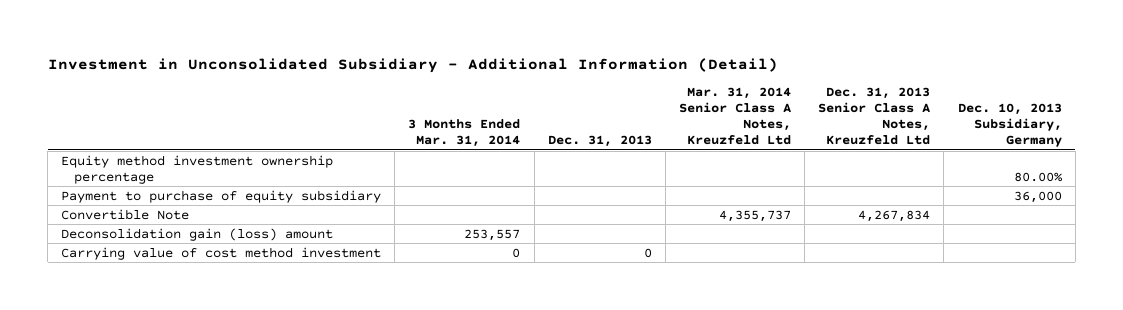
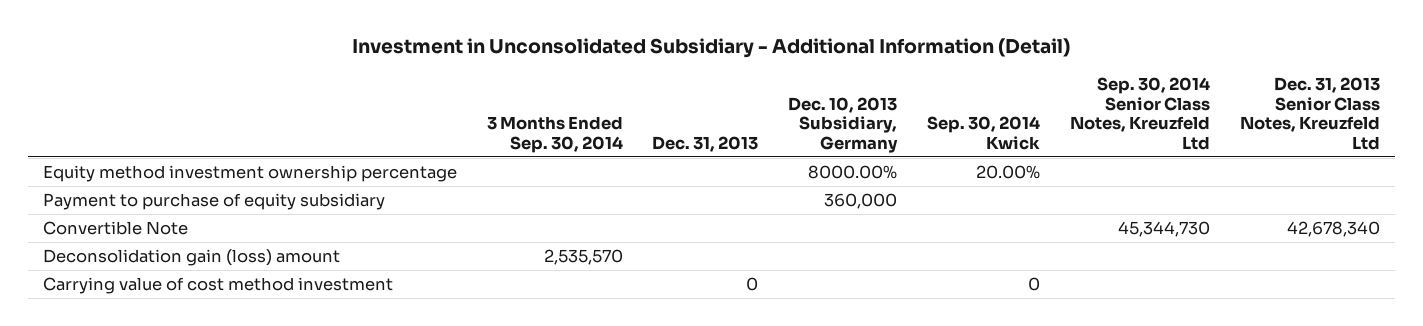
- | 3 Months Ended Mar. 31, 2014 | Dec. 31, 2013 | Mar. 31, 2014 Senior Class A Notes, Kreuzfeld Ltd | Dec. 31, 2013 Senior Class A Notes, Kreuzfeld Ltd | Dec. 10, 2013 Subsidiary, Germany
+ | 3 Months Ended Sep. 30, 2014 | Dec. 31, 2013 | Dec. 10, 2013 Subsidiary, Germany | Sep. 30, 2014 Kwick | Sep. 30, 2014 Senior Class Notes, Kreuzfeld Ltd | Dec. 31, 2013 Senior Class Notes, Kreuzfeld Ltd
- Equity method investment ownership percentage | | | | | 80.00%
- Payment to purchase of equity subsidiary | | | | | 36,000
+ Equity method investment ownership percentage | | | 8000.00% | 20.00% | |
+ Payment to purchase of equity subsidiary | | | 360,000 | | |

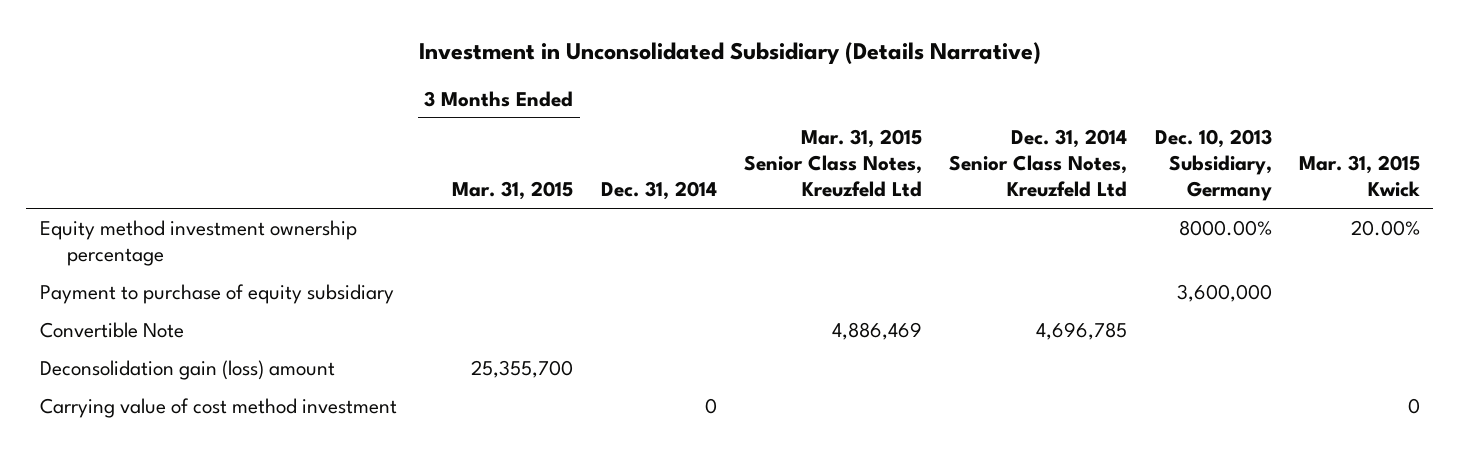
- Investment in Unconsolidated Subsidiary - Additional Information (Detail)
+ Investment in Unconsolidated Subsidiary (Details Narrative)
- | 3 Months Ended Sep. 30, 2014 | Dec. 31, 2013 | Dec. 10, 2013 Subsidiary, Germany | Sep. 30, 2014 Kwick | Sep. 30, 2014 Senior Class Notes, Kreuzfeld Ltd | Dec. 31, 2013 Senior Class Notes, Kreuzfeld Ltd
+ | 3 Months Ended Mar. 31, 2015 | Dec. 31, 2014 | Mar. 31, 2015 Senior Class Notes, Kreuzfeld Ltd | Dec. 31, 2014 Senior Class Notes, Kreuzfeld Ltd | Dec. 10, 2013 Subsidiary, Germany | Mar. 31, 2015 Kwick
- Payment to purchase of equity subsidiary | | | 360,000 | | |
+ Payment to purchase of equity subsidiary | | | | | 3,600,000 |

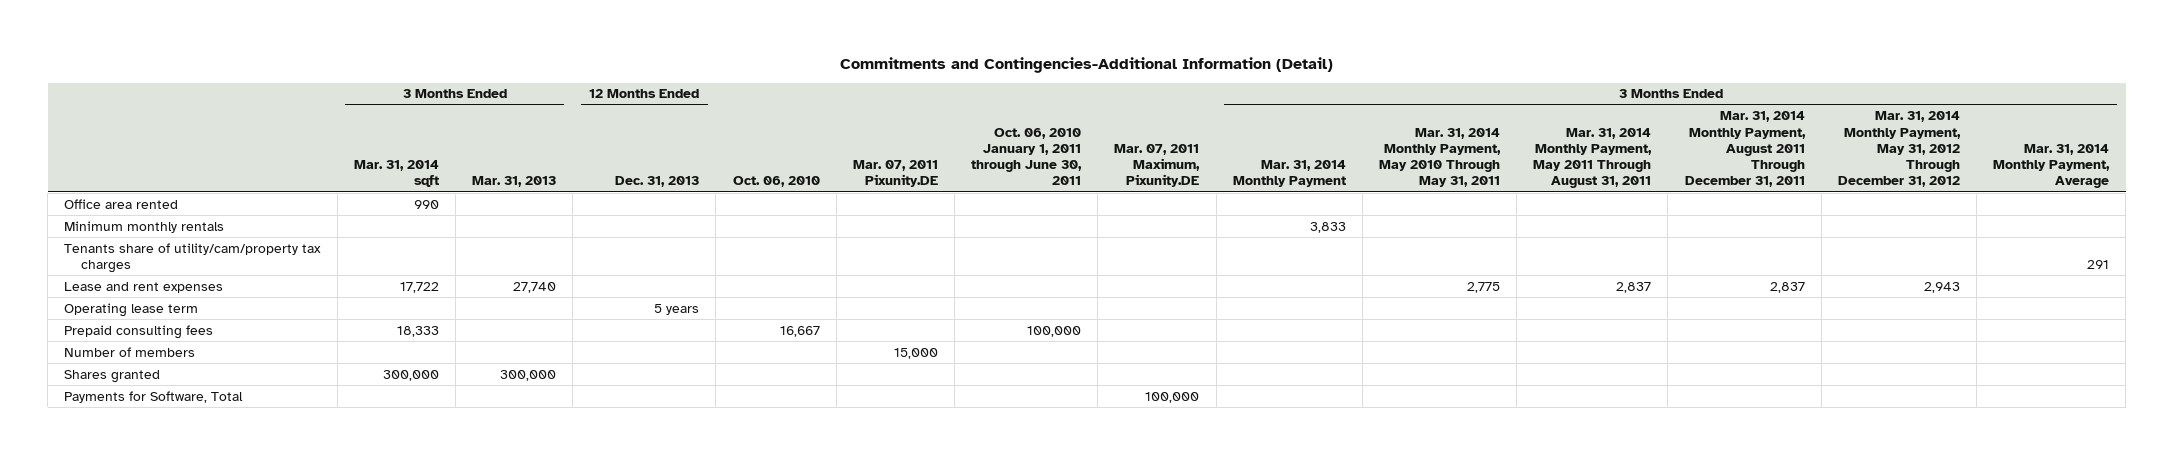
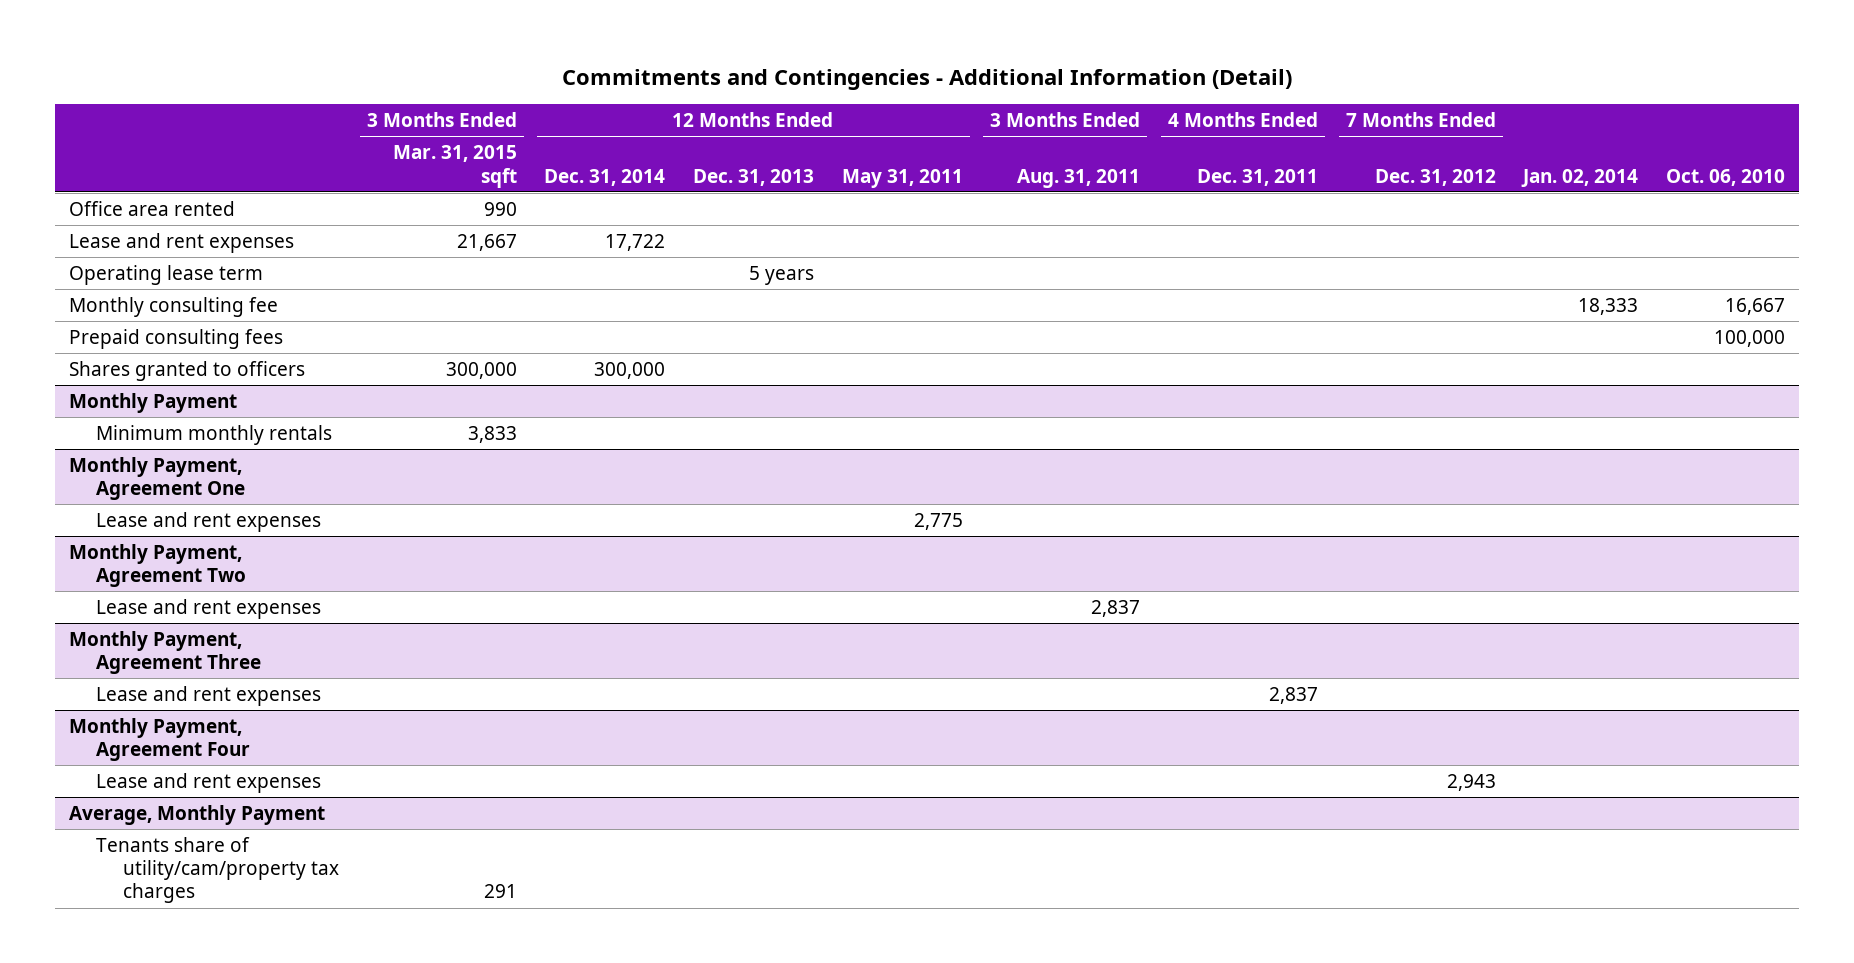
- Commitments and Contingencies-Additional Information (Detail)
+ Commitments and Contingencies - Additional Information (Detail)
- | 3 Months Ended Mar. 31, 2014 sqft | 3 Months Ended Mar. 31, 2013 | 12 Months Ended Dec. 31, 2013 | Oct. 06, 2010 | Mar. 07, 2011 Pixunity.DE | Oct. 06, 2010 January 1, 2011 through June 30, 2011 | Mar. 07, 2011 Maximum, Pixunity.DE | 3 Months Ended Mar. 31, 2014 Monthly Payment | 3 Months Ended Mar. 31, 2014 Monthly Payment, May 2010 Through May 31, 2011 | 3 Months Ended Mar. 31, 2014 Monthly Payment, May 2011 Through August 31, 2011 | 3 Months Ended Mar. 31, 2014 Monthly Payment, August 2011 Through December 31, 2011 | 3 Months Ended Mar. 31, 2014 Monthly Payment, May 31, 2012 Through December 31, 2012 | 3 Months Ended Mar. 31, 2014 Monthly Payment, Average
+ | 3 Months Ended Mar. 31, 2015 sqft | 12 Months Ended Dec. 31, 2014 | 12 Months Ended Dec. 31, 2013 | 12 Months Ended May 31, 2011 | 3 Months Ended Aug. 31, 2011 | 4 Months Ended Dec. 31, 2011 | 7 Months Ended Dec. 31, 2012 | Jan. 02, 2014 | Oct. 06, 2010
- Minimum monthly rentals | | | | | | | | 3,833 | | | | |
- Tenants share of utility/cam/property tax charges | | | | | | | | | | | | | 291
- Prepaid consulting fees | 18,333 | | | 16,667 | | 100,000 | | | | | | |
- Number of members | | | | | 15,000 | | | | | | | |
- Shares granted | 300,000 | 300,000 | | | | | | | | | | |
- Payments for Software, Total | | | | | | | 100,000 | | | | | |
+ Monthly consulting fee | | | | | | | | 18,333 | 16,667
+ Prepaid consulting fees | | | | | | | | | 100,000
+ Shares granted to officers | 300,000 | 300,000 | | | | | | |
+ Monthly Payment
+ Minimum monthly rentals | 3,833 | | | | | | | |
+ Monthly Payment, Agreement One
+ Lease and rent expenses | | | | 2,775 | | | | |
+ Monthly Payment, Agreement Two
+ Lease and rent expenses | | | | | 2,837 | | | |
+ Monthly Payment, Agreement Three
+ Lease and rent expenses | | | | | | 2,837 | | |
+ Monthly Payment, Agreement Four
+ Lease and rent expenses | | | | | | | 2,943 | |
+ Average, Monthly Payment
+ Tenants share of utility/cam/property tax charges | 291 | | | | | | | |

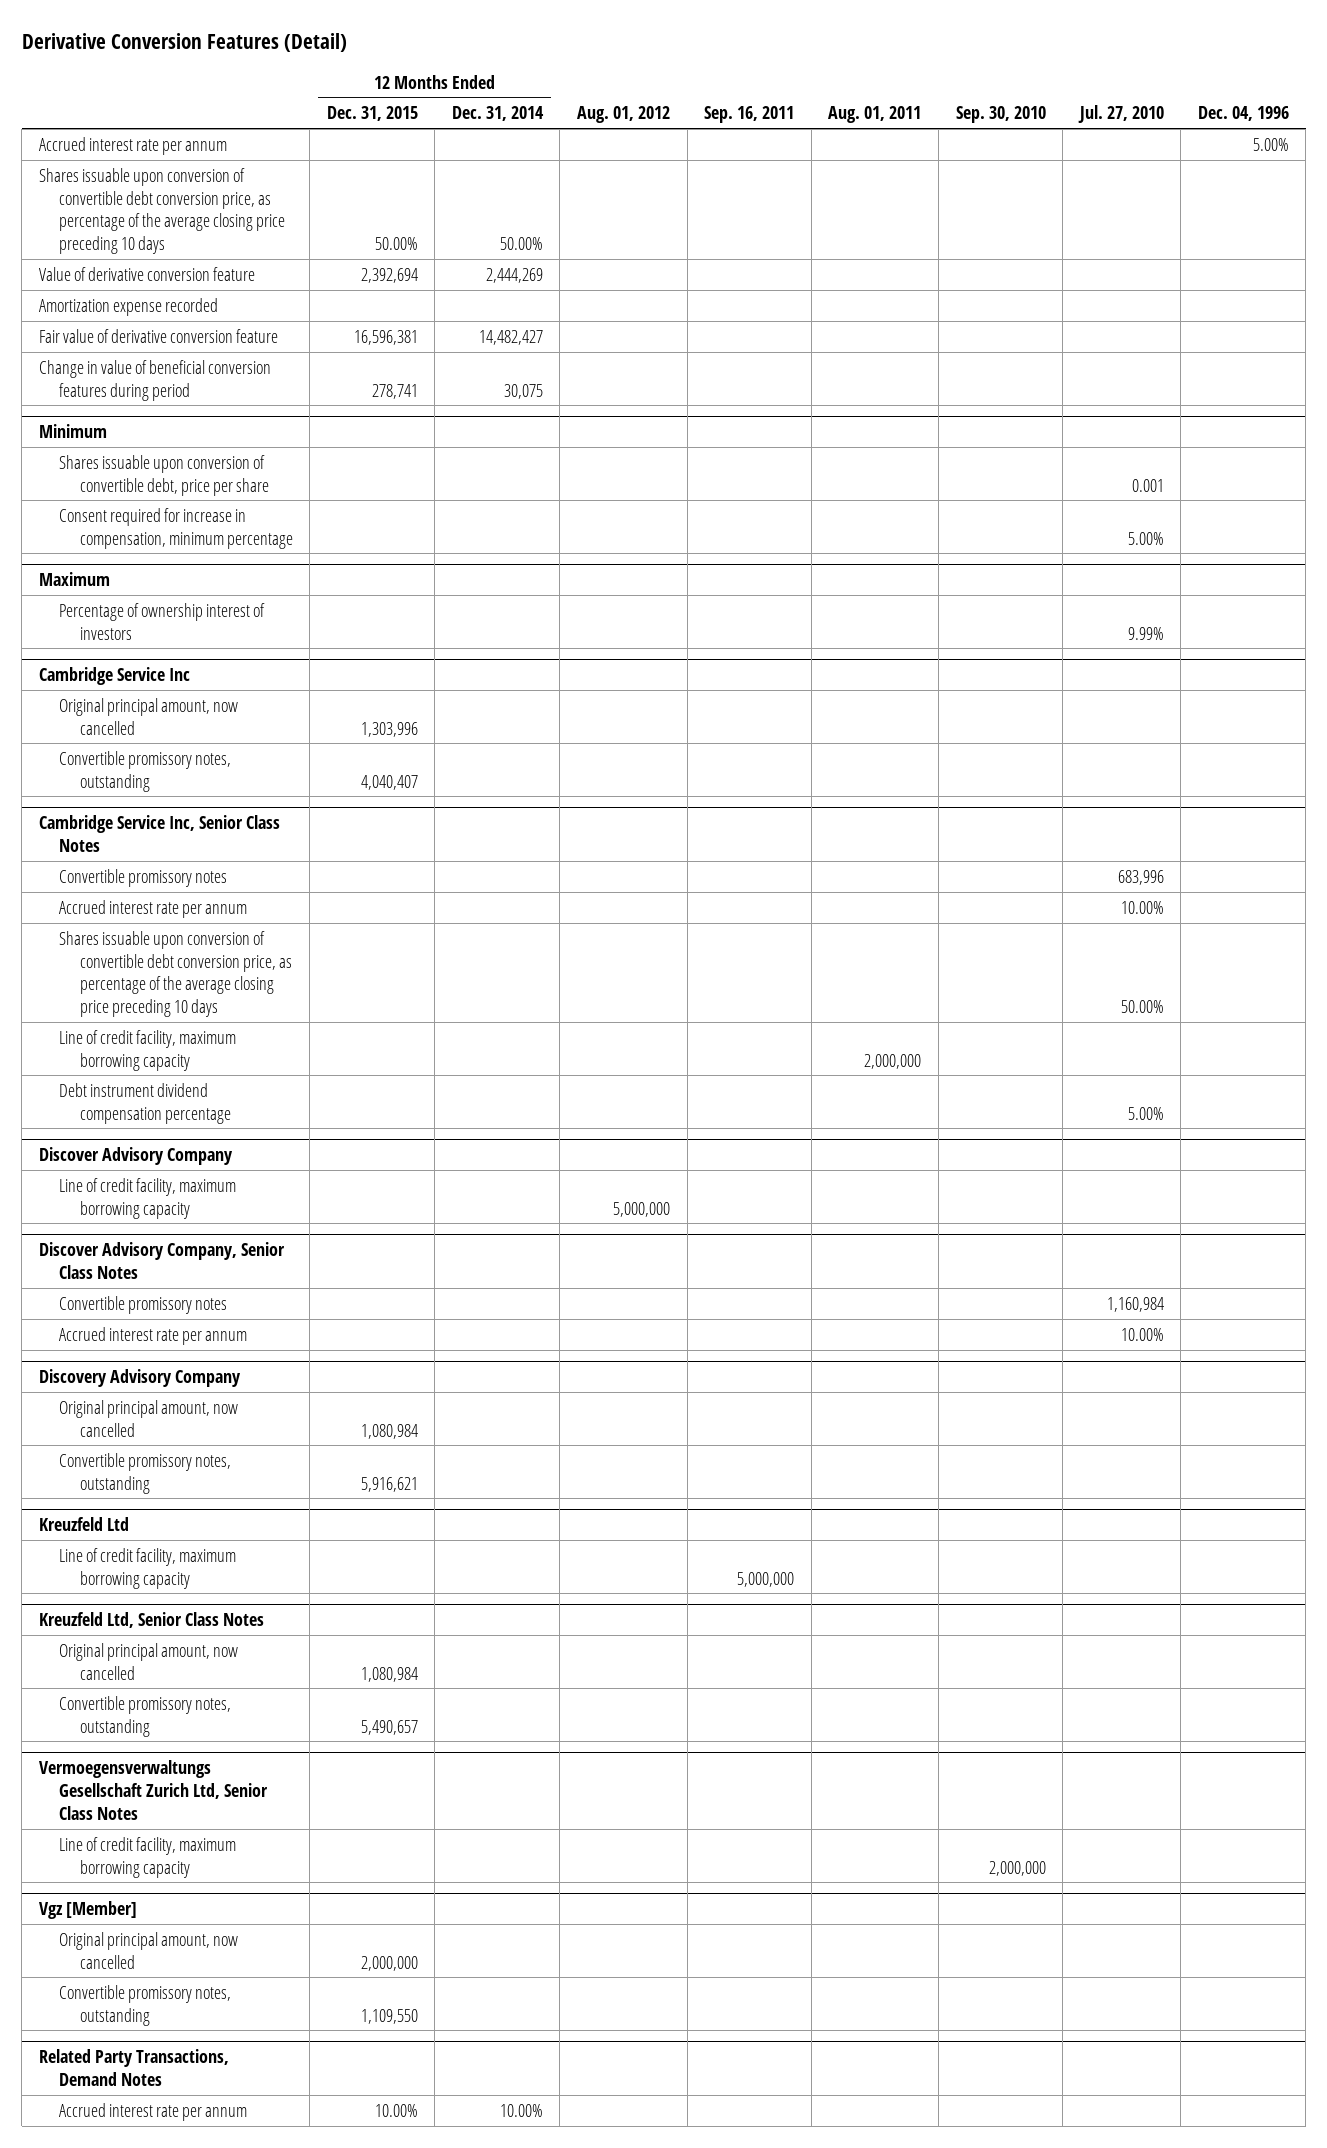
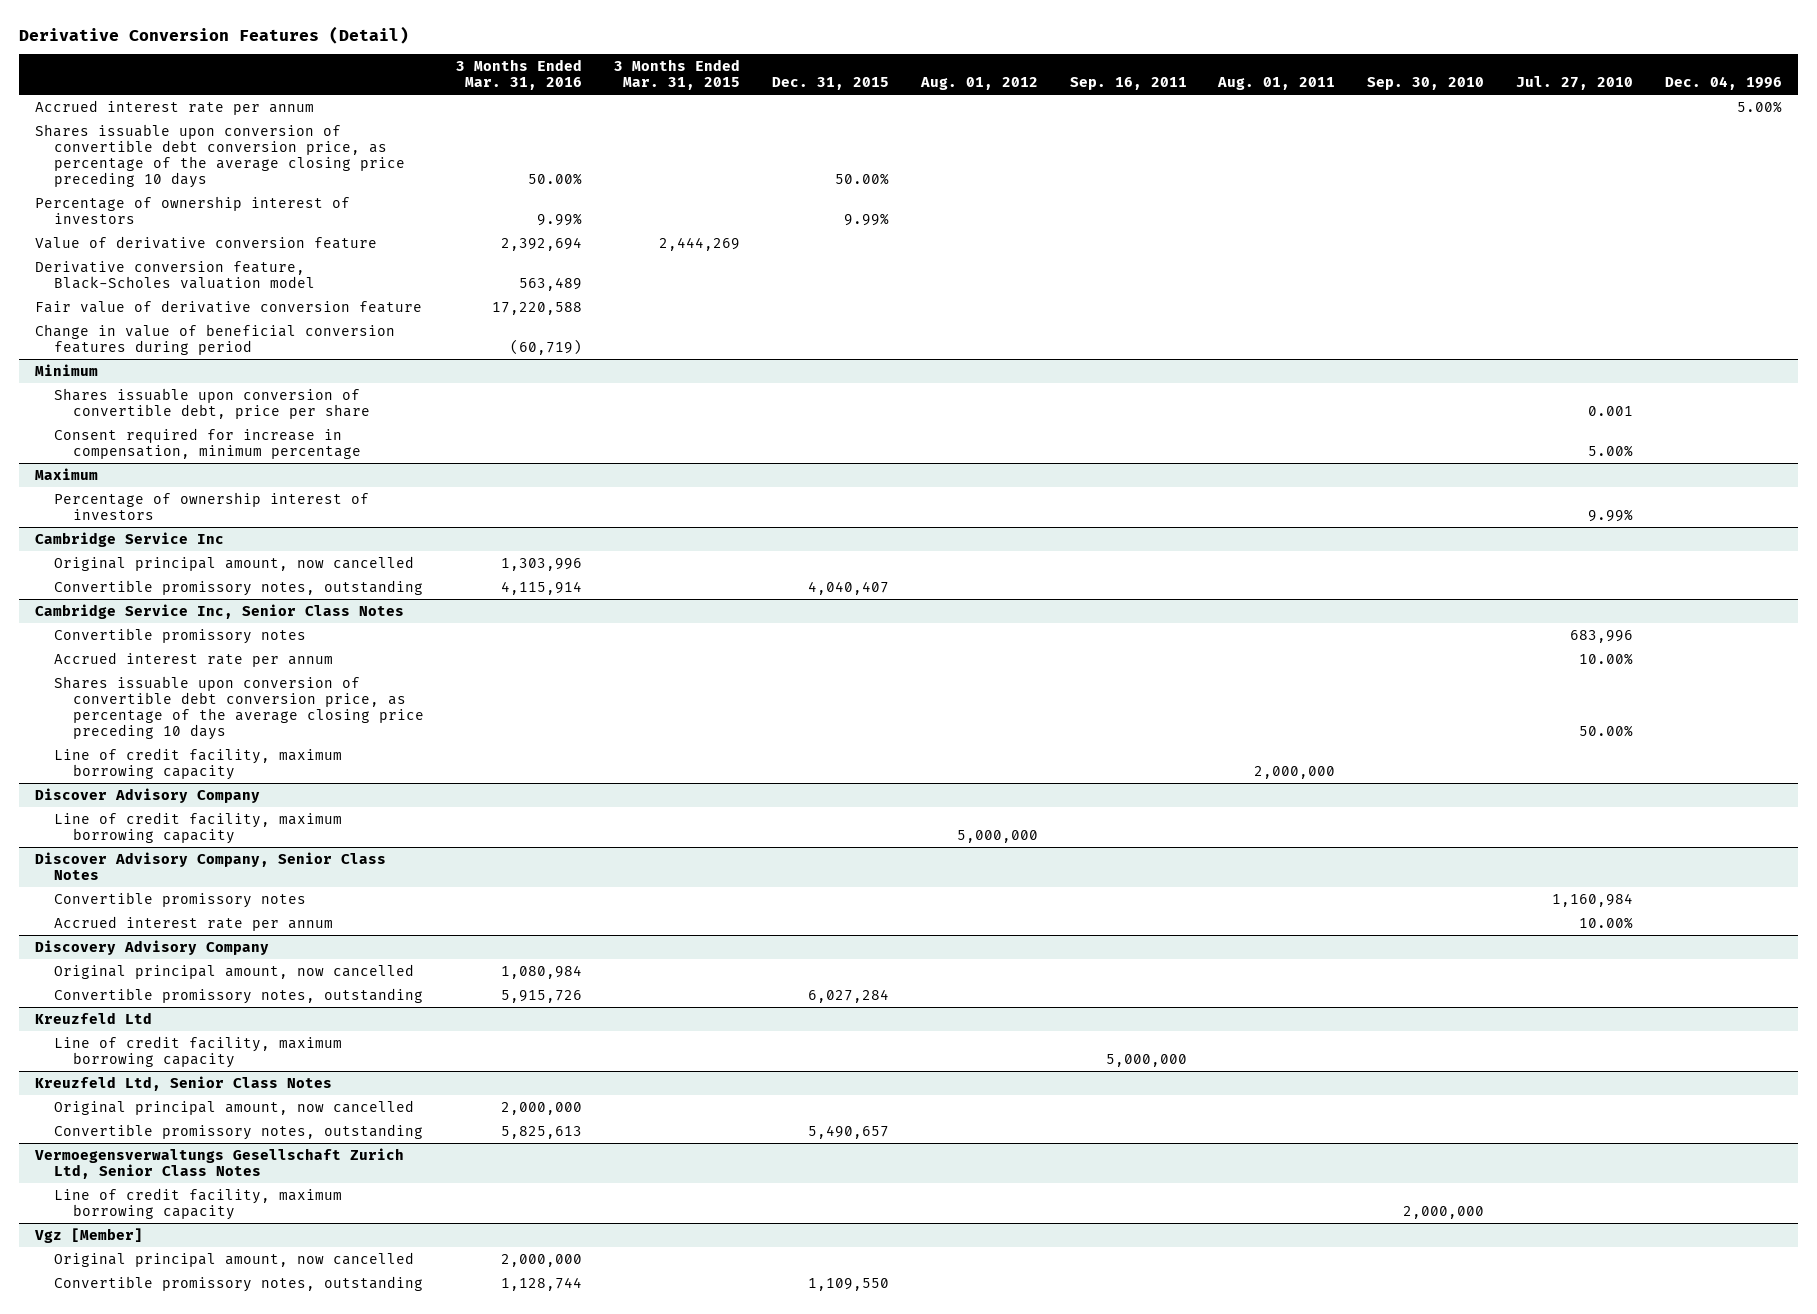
- | 12 Months Ended Dec. 31, 2015 | 12 Months Ended Dec. 31, 2014 | Aug. 01, 2012 | Sep. 16, 2011 | Aug. 01, 2011 | Sep. 30, 2010 | Jul. 27, 2010 | Dec. 04, 1996
+ | 3 Months Ended Mar. 31, 2016 | 3 Months Ended Mar. 31, 2015 | Dec. 31, 2015 | Aug. 01, 2012 | Sep. 16, 2011 | Aug. 01, 2011 | Sep. 30, 2010 | Jul. 27, 2010 | Dec. 04, 1996
+ Percentage of ownership interest of investors | 9.99% | | 9.99% | | | | | |
- Amortization expense recorded
+ Derivative conversion feature, Black-Scholes valuation model | 563,489 | | | | | | | |
@ Cambridge Service Inc, Senior Class Notes
- Debt instrument dividend compensation percentage | | | | | | | 5.00% |
- Related Party Transactions, Demand Notes
- Accrued interest rate per annum | 10.00% | 10.00% | | | | | |

